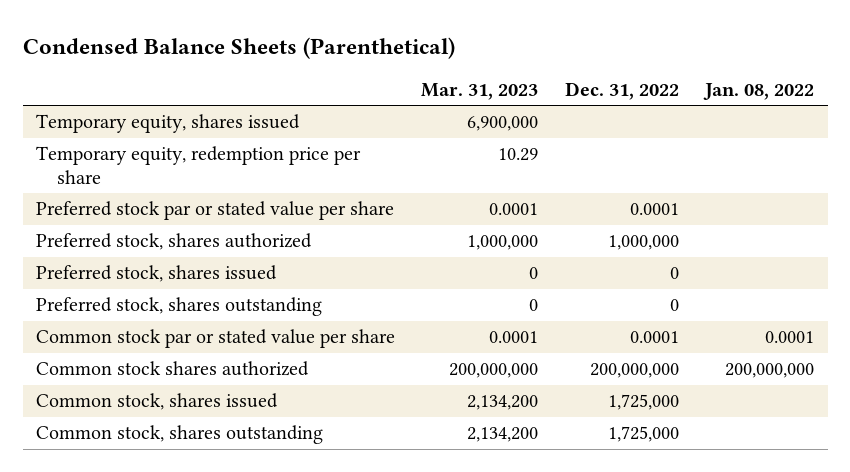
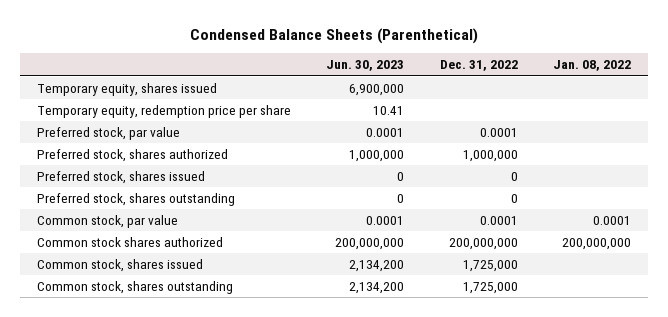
- | Mar. 31, 2023 | Dec. 31, 2022 | Jan. 08, 2022
+ | Jun. 30, 2023 | Dec. 31, 2022 | Jan. 08, 2022
- Preferred stock par or stated value per share | 0.0001 | 0.0001 |
+ Preferred stock, par value | 0.0001 | 0.0001 |
- Common stock par or stated value per share | 0.0001 | 0.0001 | 0.0001
+ Common stock, par value | 0.0001 | 0.0001 | 0.0001

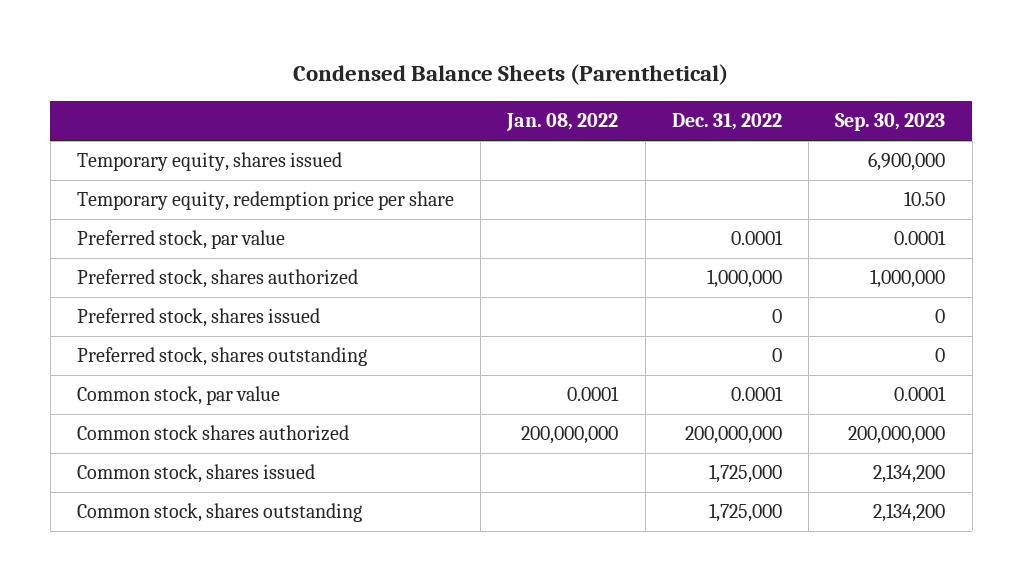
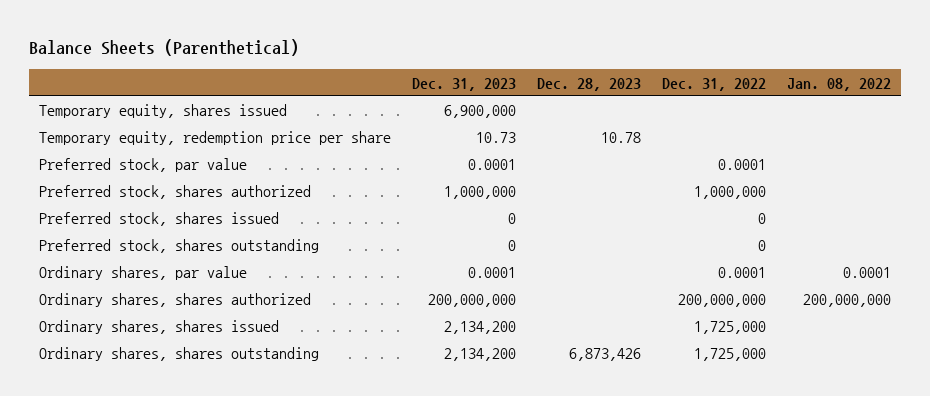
- Condensed Balance Sheets (Parenthetical)
+ Balance Sheets (Parenthetical)
- | Jan. 08, 2022 | Dec. 31, 2022 | Sep. 30, 2023
+ | Dec. 31, 2023 | Dec. 28, 2023 | Dec. 31, 2022 | Jan. 08, 2022
- Common stock, par value | 0.0001 | 0.0001 | 0.0001
- Common stock shares authorized | 200,000,000 | 200,000,000 | 200,000,000
- Common stock, shares issued | | 1,725,000 | 2,134,200
- Common stock, shares outstanding | | 1,725,000 | 2,134,200
+ Ordinary shares, par value | 0.0001 | | 0.0001 | 0.0001
+ Ordinary shares, shares authorized | 200,000,000 | | 200,000,000 | 200,000,000
+ Ordinary shares, shares issued | 2,134,200 | | 1,725,000 |
+ Ordinary shares, shares outstanding | 2,134,200 | 6,873,426 | 1,725,000 |

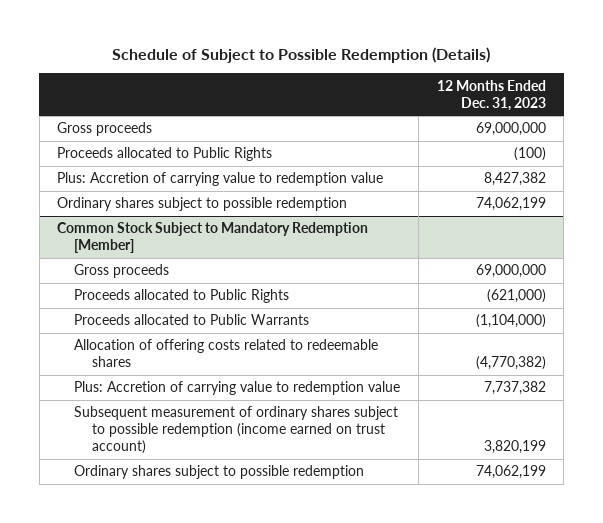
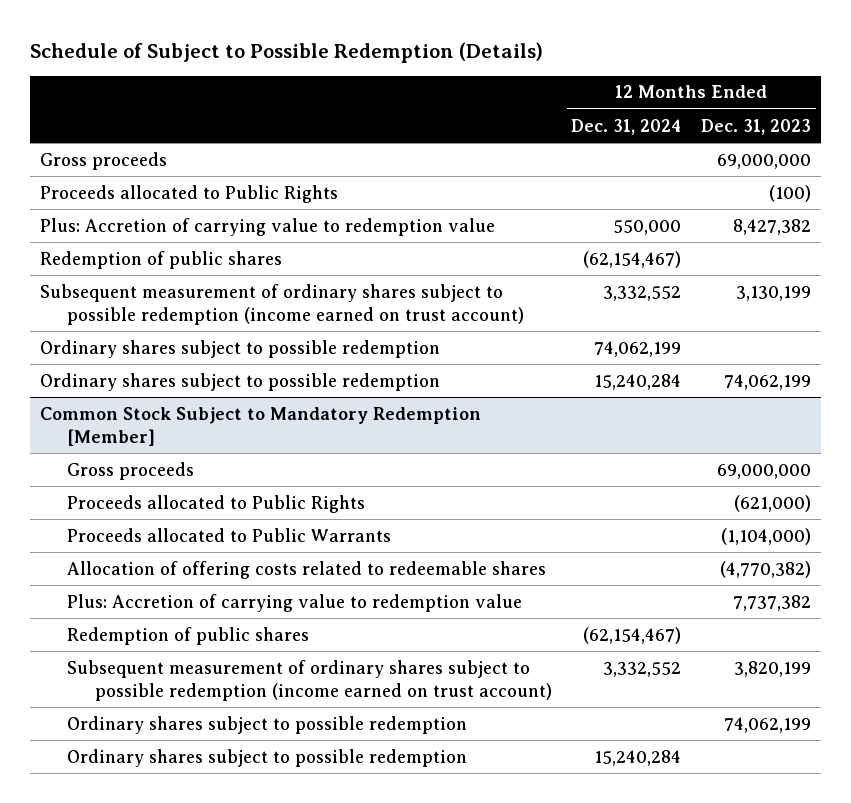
- | 12 Months Ended Dec. 31, 2023
+ | 12 Months Ended Dec. 31, 2024 | 12 Months Ended Dec. 31, 2023
+ Redemption of public shares | (62,154,467) |
+ Subsequent measurement of ordinary shares subject to possible redemption (income earned on trust account) | 3,332,552 | 3,130,199
+ Ordinary shares subject to possible redemption | 74,062,199 |
@ Common Stock Subject to Mandatory Redemption [Member]
+ Redemption of public shares | (62,154,467) |
+ Ordinary shares subject to possible redemption | 15,240,284 |

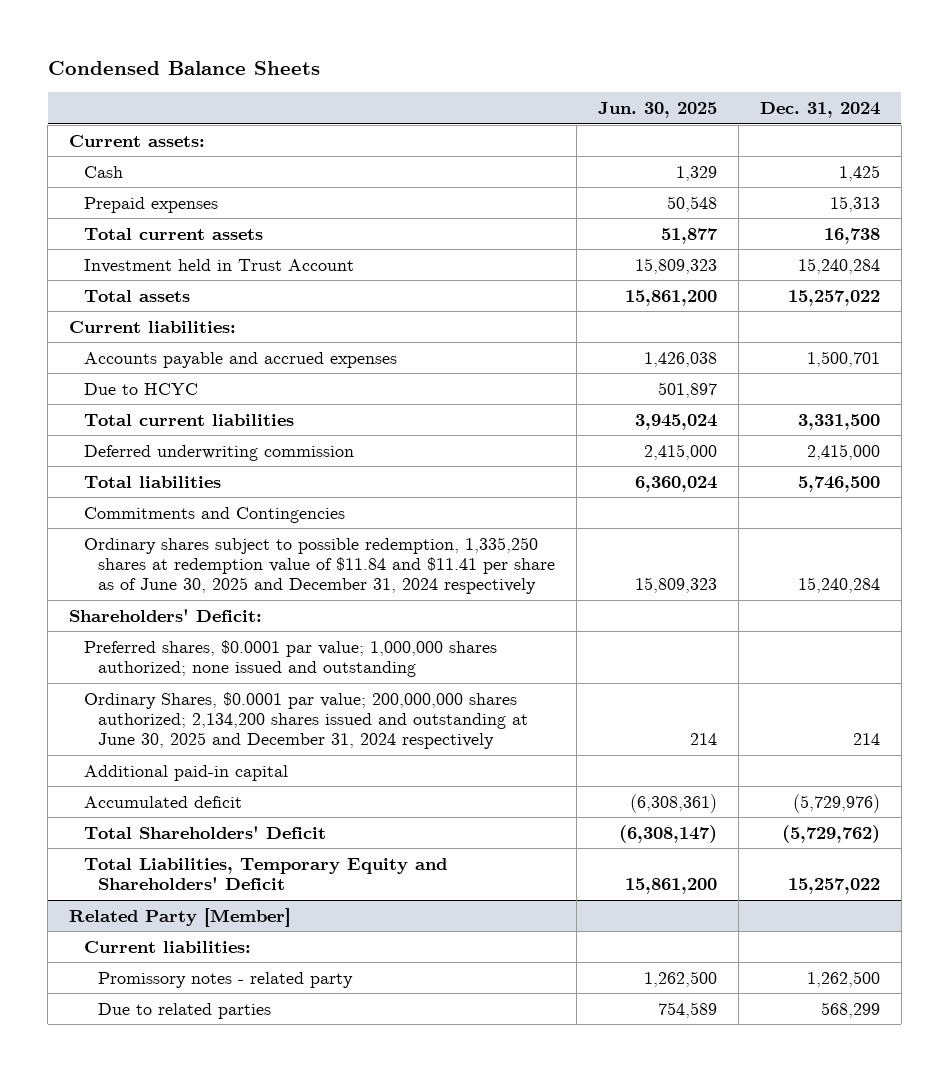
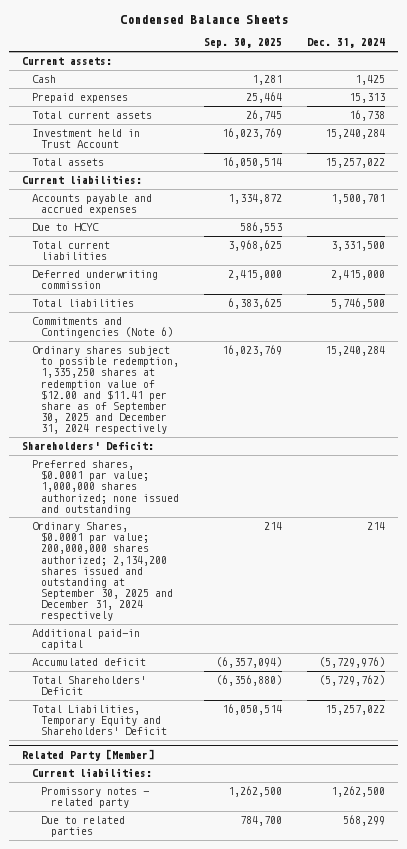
- | Jun. 30, 2025 | Dec. 31, 2024
+ | Sep. 30, 2025 | Dec. 31, 2024
- Commitments and Contingencies
- Ordinary shares subject to possible redemption, 1,335,250 shares at redemption value of $11.84 and $11.41 per share as of June 30, 2025 and December 31, 2024 respectively | 15,809,323 | 15,240,284
+ Commitments and Contingencies (Note 6)
+ Ordinary shares subject to possible redemption, 1,335,250 shares at redemption value of $12.00 and $11.41 per share as of September 30, 2025 and December 31, 2024 respectively | 16,023,769 | 15,240,284
- Ordinary Shares, $0.0001 par value; 200,000,000 shares authorized; 2,134,200 shares issued and outstanding at June 30, 2025 and December 31, 2024 respectively | 214 | 214
+ Ordinary Shares, $0.0001 par value; 200,000,000 shares authorized; 2,134,200 shares issued and outstanding at September 30, 2025 and December 31, 2024 respectively | 214 | 214

